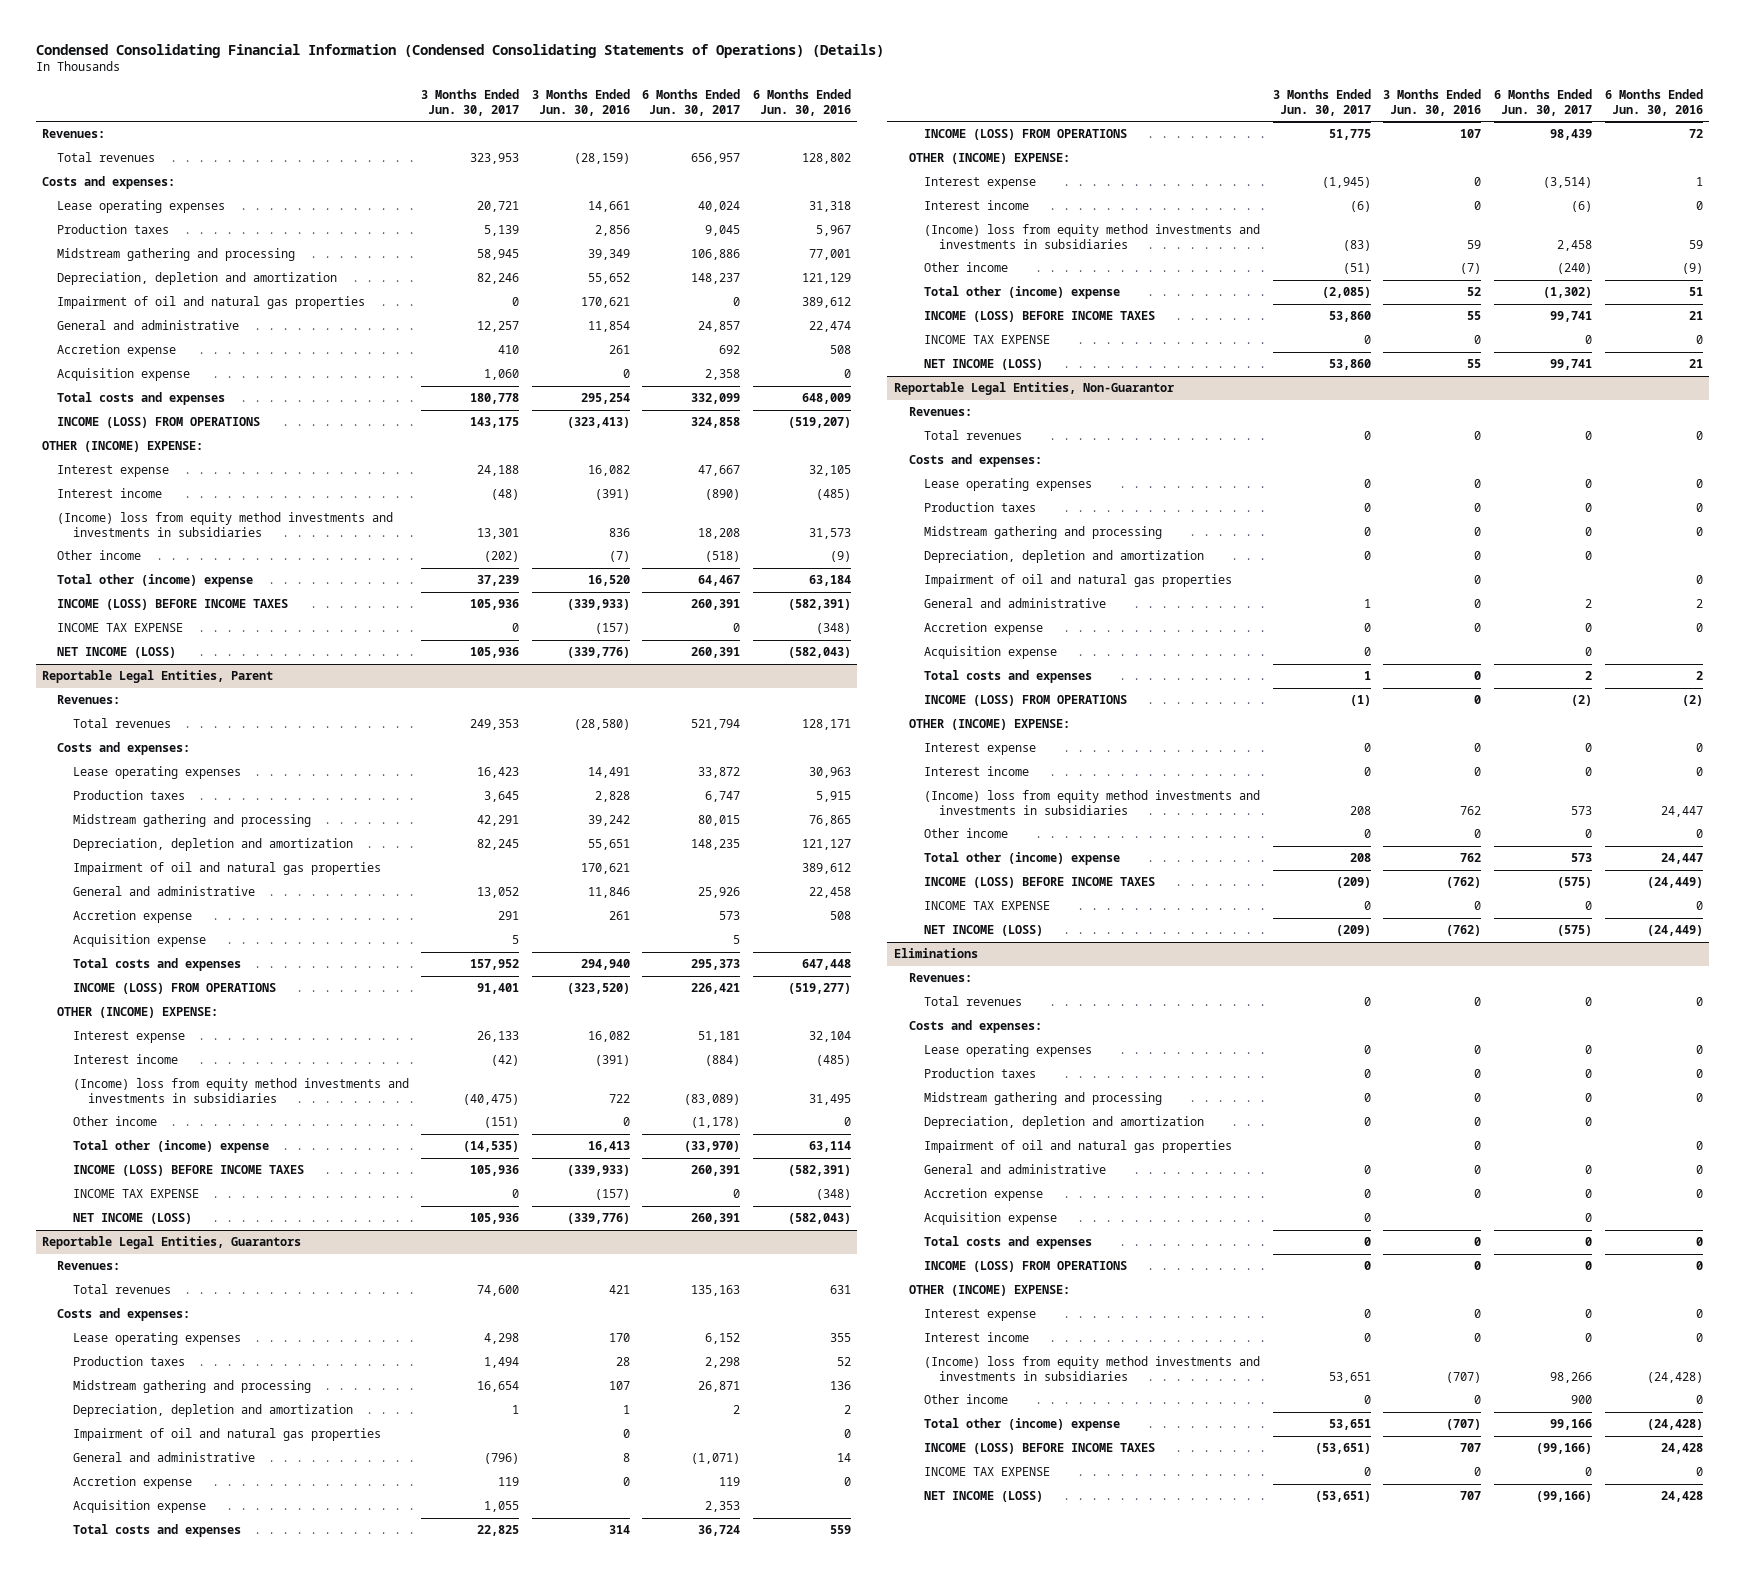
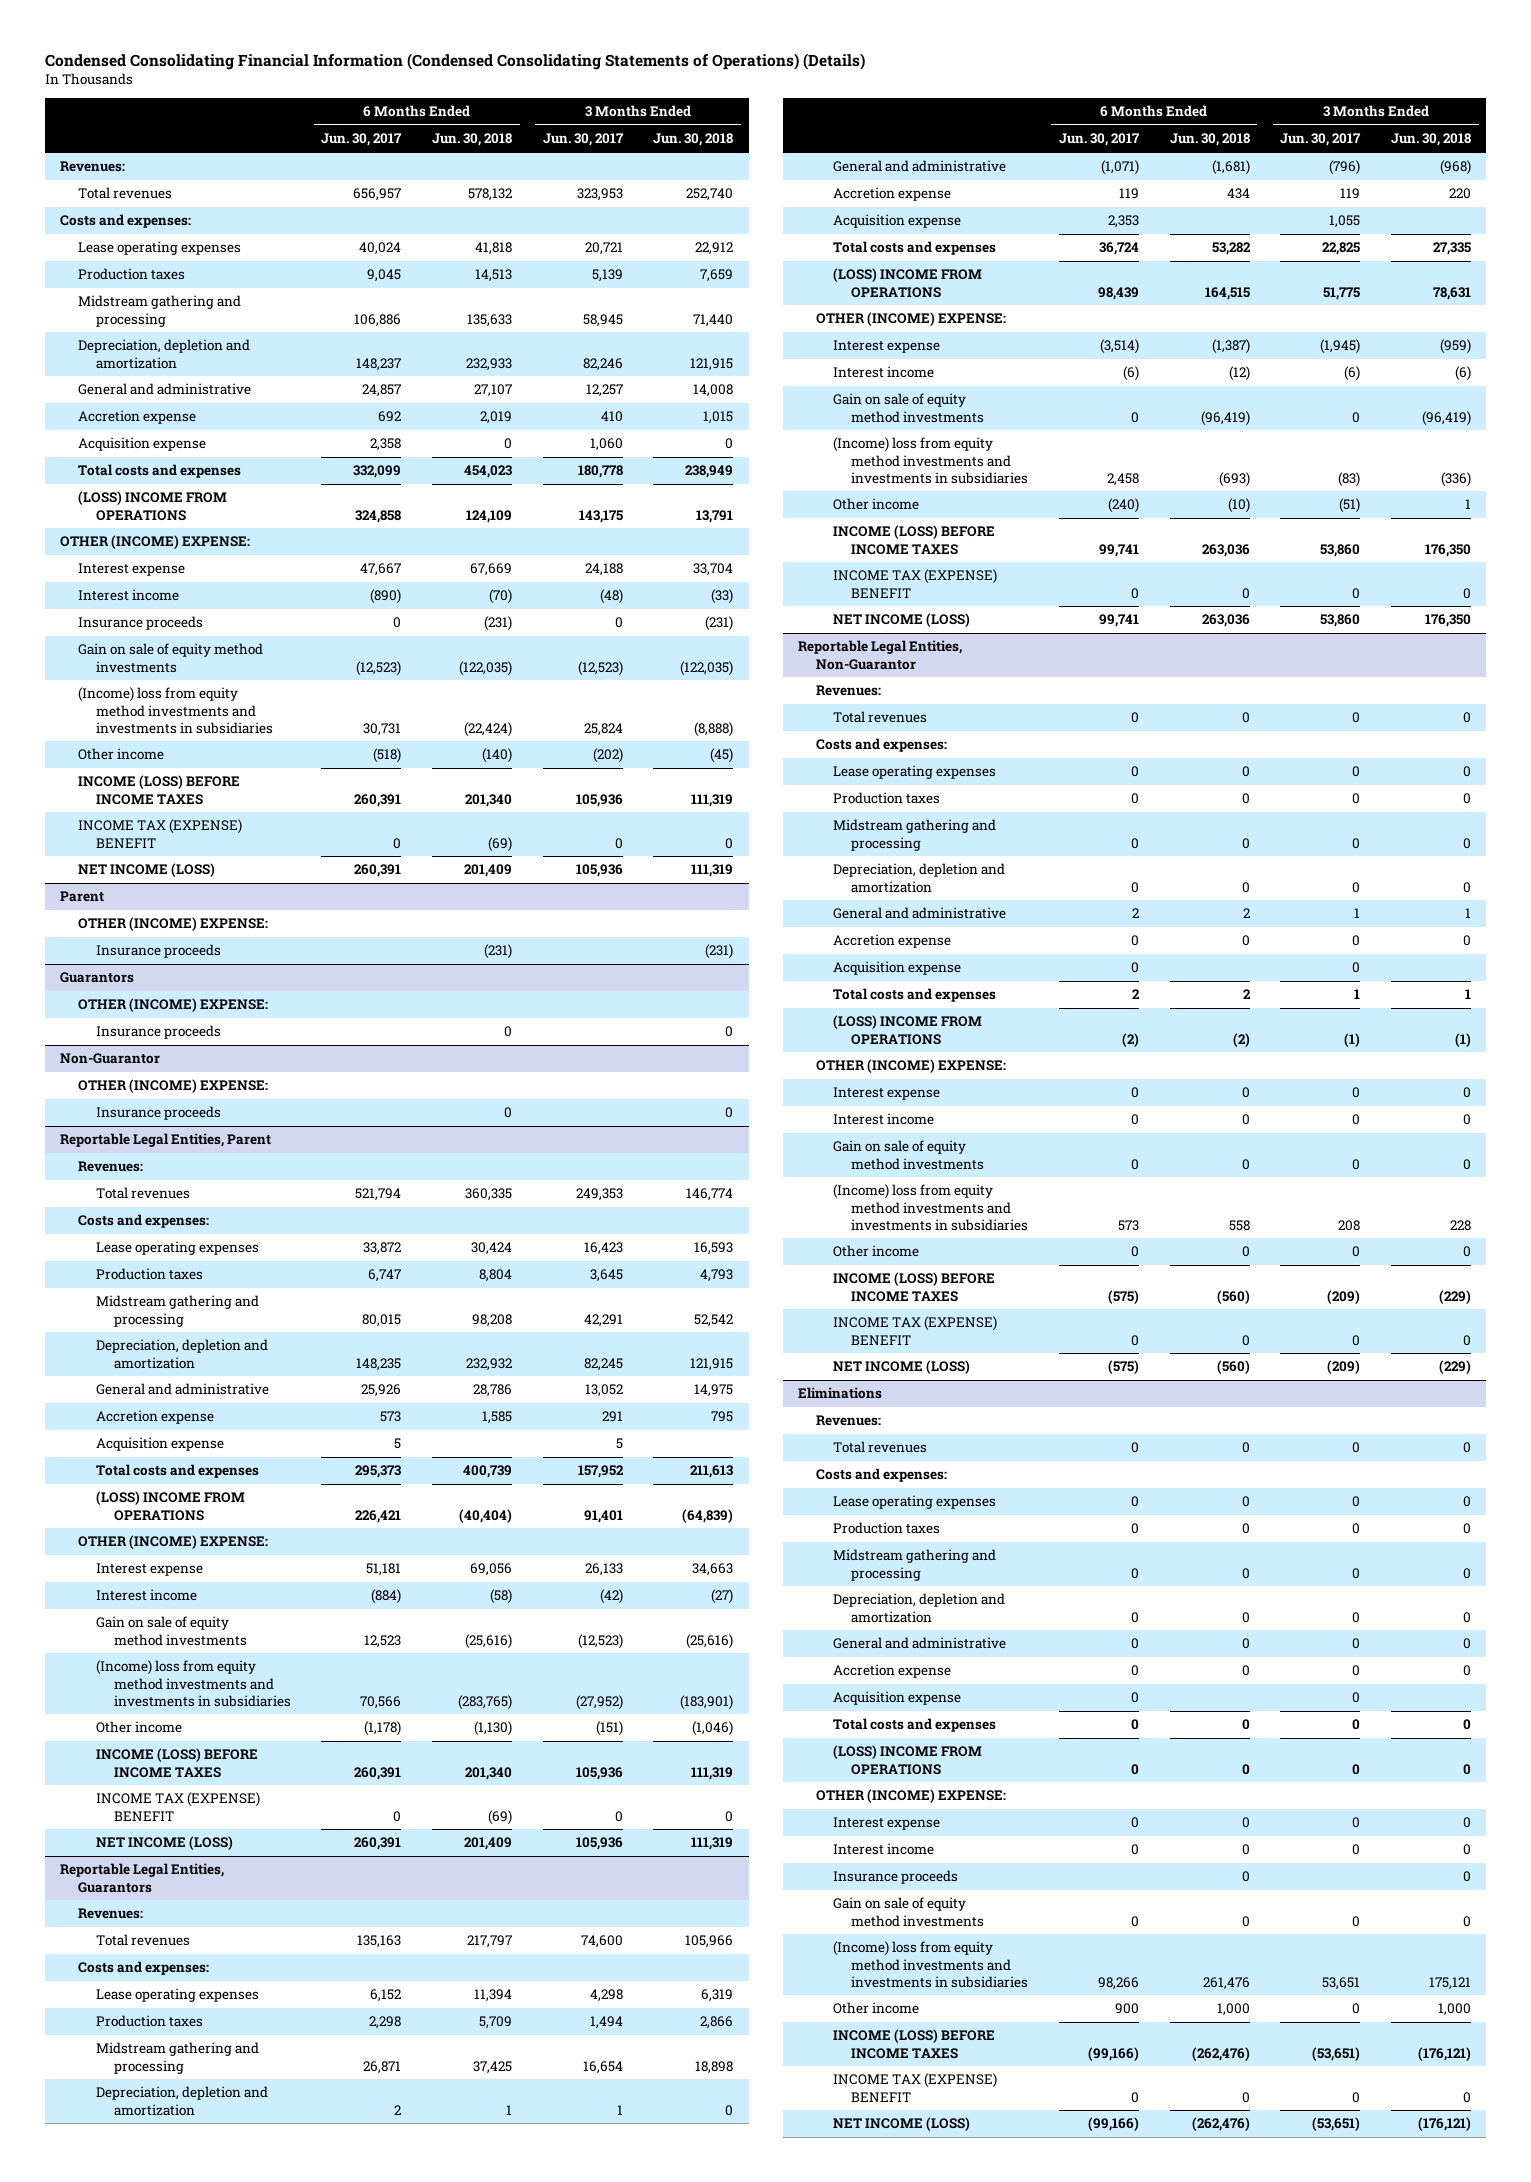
- | 3 Months Ended Jun. 30, 2017 | 3 Months Ended Jun. 30, 2016 | 6 Months Ended Jun. 30, 2017 | 6 Months Ended Jun. 30, 2016
+ | 6 Months Ended Jun. 30, 2017 | 6 Months Ended Jun. 30, 2018 | 3 Months Ended Jun. 30, 2017 | 3 Months Ended Jun. 30, 2018
- Impairment of oil and natural gas properties | 0 | 170,621 | 0 | 389,612
- INCOME (LOSS) FROM OPERATIONS | 143,175 | (323,413) | 324,858 | (519,207)
+ (LOSS) INCOME FROM OPERATIONS | 324,858 | 124,109 | 143,175 | 13,791
- (Income) loss from equity method investments and investments in subsidiaries | 13,301 | 836 | 18,208 | 31,573
+ Insurance proceeds | 0 | (231) | 0 | (231)
+ Gain on sale of equity method investments | (12,523) | (122,035) | (12,523) | (122,035)
+ (Income) loss from equity method investments and investments in subsidiaries | 30,731 | (22,424) | 25,824 | (8,888)
- Total other (income) expense | 37,239 | 16,520 | 64,467 | 63,184
- INCOME TAX EXPENSE | 0 | (157) | 0 | (348)
+ INCOME TAX (EXPENSE) BENEFIT | 0 | (69) | 0 | 0
+ Parent
+ OTHER (INCOME) EXPENSE:
+ Insurance proceeds | | (231) | | (231)
+ Guarantors
+ OTHER (INCOME) EXPENSE:
+ Insurance proceeds | | 0 | | 0
+ Non-Guarantor
+ OTHER (INCOME) EXPENSE:
+ Insurance proceeds | | 0 | | 0
@ Reportable Legal Entities, Parent
- Impairment of oil and natural gas properties | | 170,621 | | 389,612
- INCOME (LOSS) FROM OPERATIONS | 91,401 | (323,520) | 226,421 | (519,277)
+ (LOSS) INCOME FROM OPERATIONS | 226,421 | (40,404) | 91,401 | (64,839)
- (Income) loss from equity method investments and investments in subsidiaries | (40,475) | 722 | (83,089) | 31,495
+ Gain on sale of equity method investments | 12,523 | (25,616) | (12,523) | (25,616)
+ (Income) loss from equity method investments and investments in subsidiaries | 70,566 | (283,765) | (27,952) | (183,901)
- Total other (income) expense | (14,535) | 16,413 | (33,970) | 63,114
- INCOME TAX EXPENSE | 0 | (157) | 0 | (348)
+ INCOME TAX (EXPENSE) BENEFIT | 0 | (69) | 0 | 0
@ Reportable Legal Entities, Guarantors
- Impairment of oil and natural gas properties | | 0 | | 0
- INCOME (LOSS) FROM OPERATIONS | 51,775 | 107 | 98,439 | 72
+ (LOSS) INCOME FROM OPERATIONS | 98,439 | 164,515 | 51,775 | 78,631
+ Gain on sale of equity method investments | 0 | (96,419) | 0 | (96,419)
- Total other (income) expense | (2,085) | 52 | (1,302) | 51
- INCOME TAX EXPENSE | 0 | 0 | 0 | 0
+ INCOME TAX (EXPENSE) BENEFIT | 0 | 0 | 0 | 0
@ Reportable Legal Entities, Non-Guarantor
- Impairment of oil and natural gas properties | | 0 | | 0
- INCOME (LOSS) FROM OPERATIONS | (1) | 0 | (2) | (2)
+ (LOSS) INCOME FROM OPERATIONS | (2) | (2) | (1) | (1)
+ Gain on sale of equity method investments | 0 | 0 | 0 | 0
- Total other (income) expense | 208 | 762 | 573 | 24,447
- INCOME TAX EXPENSE | 0 | 0 | 0 | 0
+ INCOME TAX (EXPENSE) BENEFIT | 0 | 0 | 0 | 0
@ Eliminations
- Impairment of oil and natural gas properties | | 0 | | 0
- INCOME (LOSS) FROM OPERATIONS | 0 | 0 | 0 | 0
+ (LOSS) INCOME FROM OPERATIONS | 0 | 0 | 0 | 0
+ Insurance proceeds | | 0 | | 0
+ Gain on sale of equity method investments | 0 | 0 | 0 | 0
- Total other (income) expense | 53,651 | (707) | 99,166 | (24,428)
- INCOME TAX EXPENSE | 0 | 0 | 0 | 0
+ INCOME TAX (EXPENSE) BENEFIT | 0 | 0 | 0 | 0

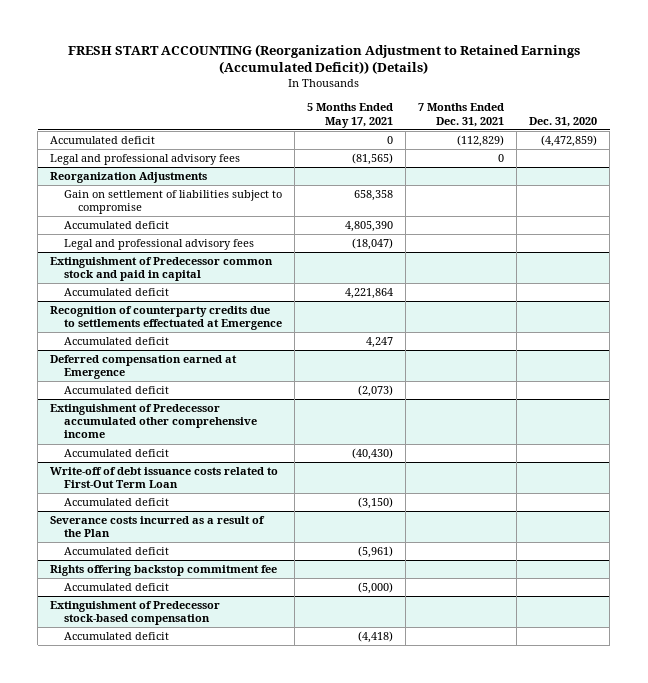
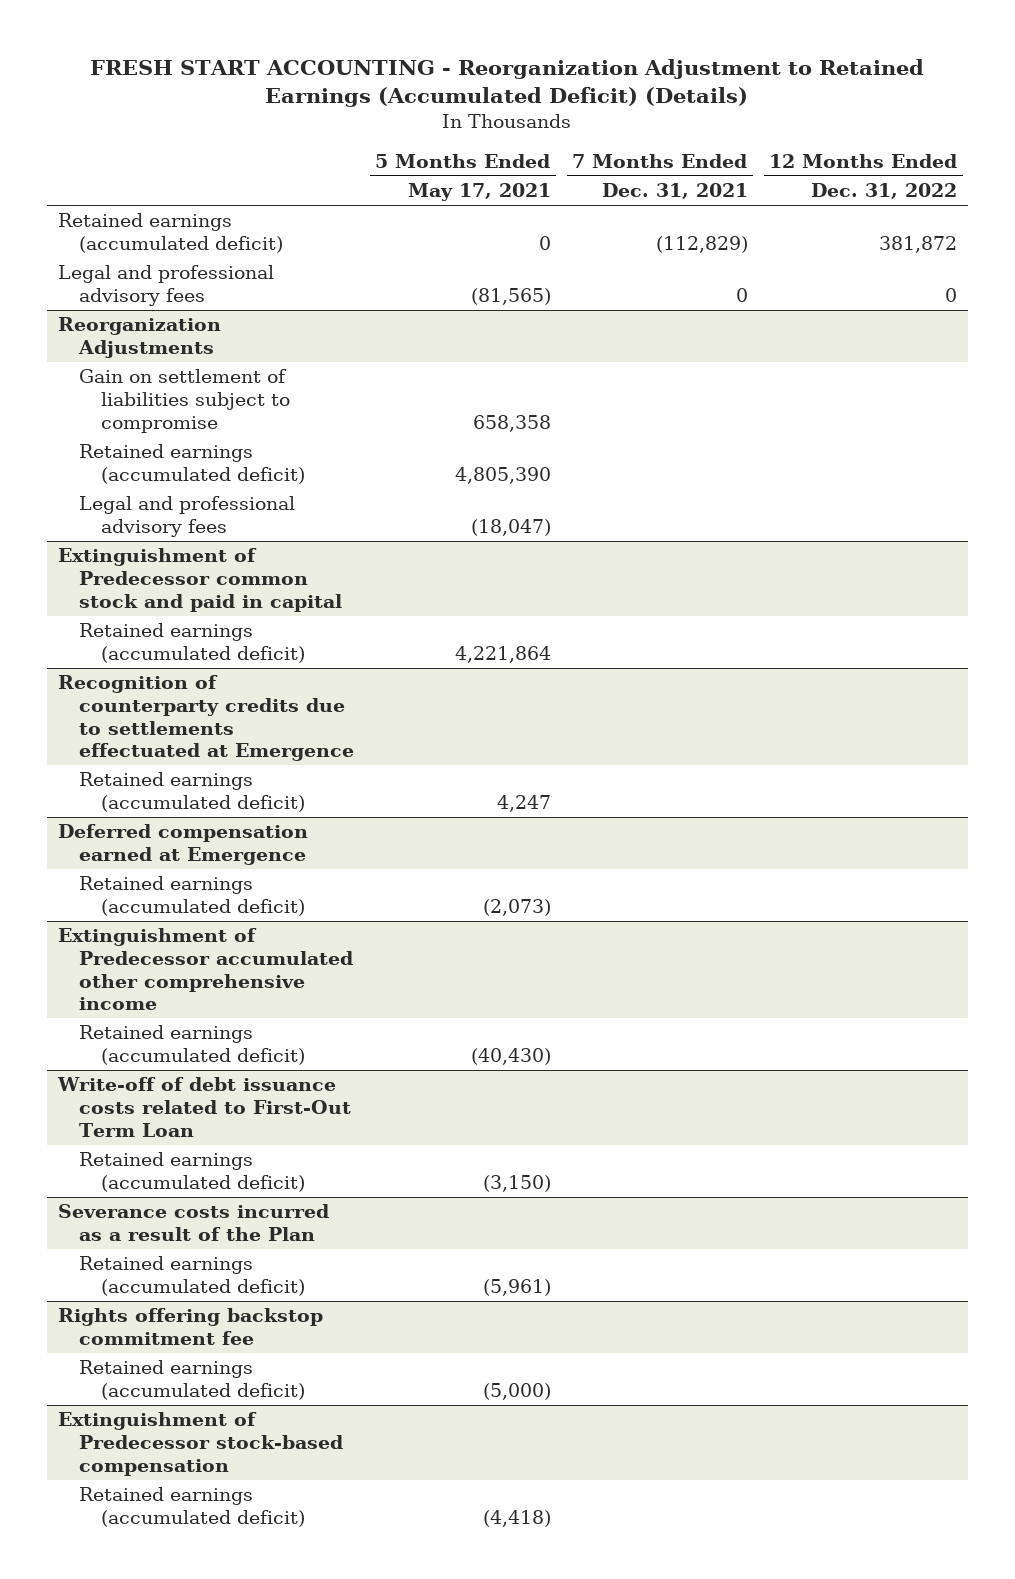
- FRESH START ACCOUNTING (Reorganization Adjustment to Retained Earnings (Accumulated Deficit)) (Details)
+ FRESH START ACCOUNTING - Reorganization Adjustment to Retained Earnings (Accumulated Deficit) (Details)
- | 5 Months Ended May 17, 2021 | 7 Months Ended Dec. 31, 2021 | Dec. 31, 2020
+ | 5 Months Ended May 17, 2021 | 7 Months Ended Dec. 31, 2021 | 12 Months Ended Dec. 31, 2022
- Accumulated deficit | 0 | (112,829) | (4,472,859)
+ Retained earnings (accumulated deficit) | 0 | (112,829) | 381,872
@ Reorganization Adjustments
- Accumulated deficit | 4,805,390 | |
+ Retained earnings (accumulated deficit) | 4,805,390 | |
@ Extinguishment of Predecessor common stock and paid in capital
- Accumulated deficit | 4,221,864 | |
+ Retained earnings (accumulated deficit) | 4,221,864 | |
@ Recognition of counterparty credits due to settlements effectuated at Emergence
- Accumulated deficit | 4,247 | |
+ Retained earnings (accumulated deficit) | 4,247 | |
@ Deferred compensation earned at Emergence
- Accumulated deficit | (2,073) | |
+ Retained earnings (accumulated deficit) | (2,073) | |
@ Extinguishment of Predecessor accumulated other comprehensive income
- Accumulated deficit | (40,430) | |
+ Retained earnings (accumulated deficit) | (40,430) | |
@ Write-off of debt issuance costs related to First-Out Term Loan
- Accumulated deficit | (3,150) | |
+ Retained earnings (accumulated deficit) | (3,150) | |
@ Severance costs incurred as a result of the Plan
- Accumulated deficit | (5,961) | |
+ Retained earnings (accumulated deficit) | (5,961) | |
@ Rights offering backstop commitment fee
- Accumulated deficit | (5,000) | |
+ Retained earnings (accumulated deficit) | (5,000) | |
@ Extinguishment of Predecessor stock-based compensation
- Accumulated deficit | (4,418) | |
+ Retained earnings (accumulated deficit) | (4,418) | |

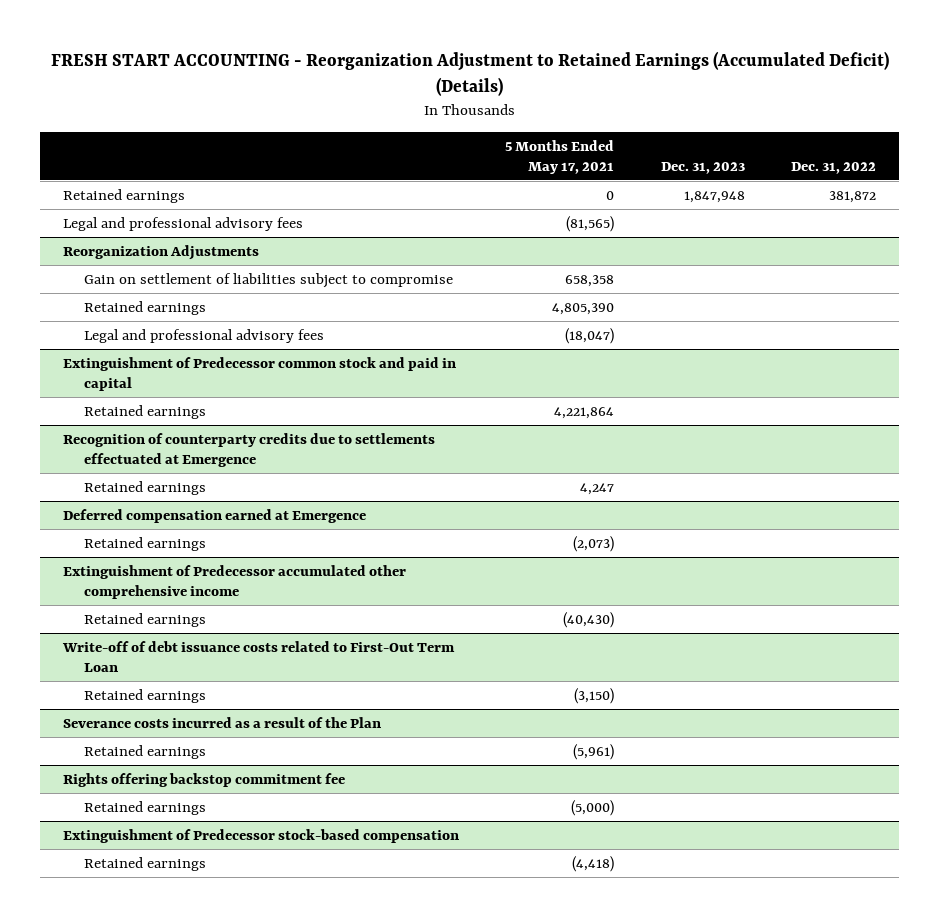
- | 5 Months Ended May 17, 2021 | 7 Months Ended Dec. 31, 2021 | 12 Months Ended Dec. 31, 2022
+ | 5 Months Ended May 17, 2021 | Dec. 31, 2023 | Dec. 31, 2022
- Retained earnings (accumulated deficit) | 0 | (112,829) | 381,872
+ Retained earnings | 0 | 1,847,948 | 381,872
@ Reorganization Adjustments
- Retained earnings (accumulated deficit) | 4,805,390 | |
+ Retained earnings | 4,805,390 | |
@ Extinguishment of Predecessor common stock and paid in capital
- Retained earnings (accumulated deficit) | 4,221,864 | |
+ Retained earnings | 4,221,864 | |
@ Recognition of counterparty credits due to settlements effectuated at Emergence
- Retained earnings (accumulated deficit) | 4,247 | |
+ Retained earnings | 4,247 | |
@ Deferred compensation earned at Emergence
- Retained earnings (accumulated deficit) | (2,073) | |
+ Retained earnings | (2,073) | |
@ Extinguishment of Predecessor accumulated other comprehensive income
- Retained earnings (accumulated deficit) | (40,430) | |
+ Retained earnings | (40,430) | |
@ Write-off of debt issuance costs related to First-Out Term Loan
- Retained earnings (accumulated deficit) | (3,150) | |
+ Retained earnings | (3,150) | |
@ Severance costs incurred as a result of the Plan
- Retained earnings (accumulated deficit) | (5,961) | |
+ Retained earnings | (5,961) | |
@ Rights offering backstop commitment fee
- Retained earnings (accumulated deficit) | (5,000) | |
+ Retained earnings | (5,000) | |
@ Extinguishment of Predecessor stock-based compensation
- Retained earnings (accumulated deficit) | (4,418) | |
+ Retained earnings | (4,418) | |

